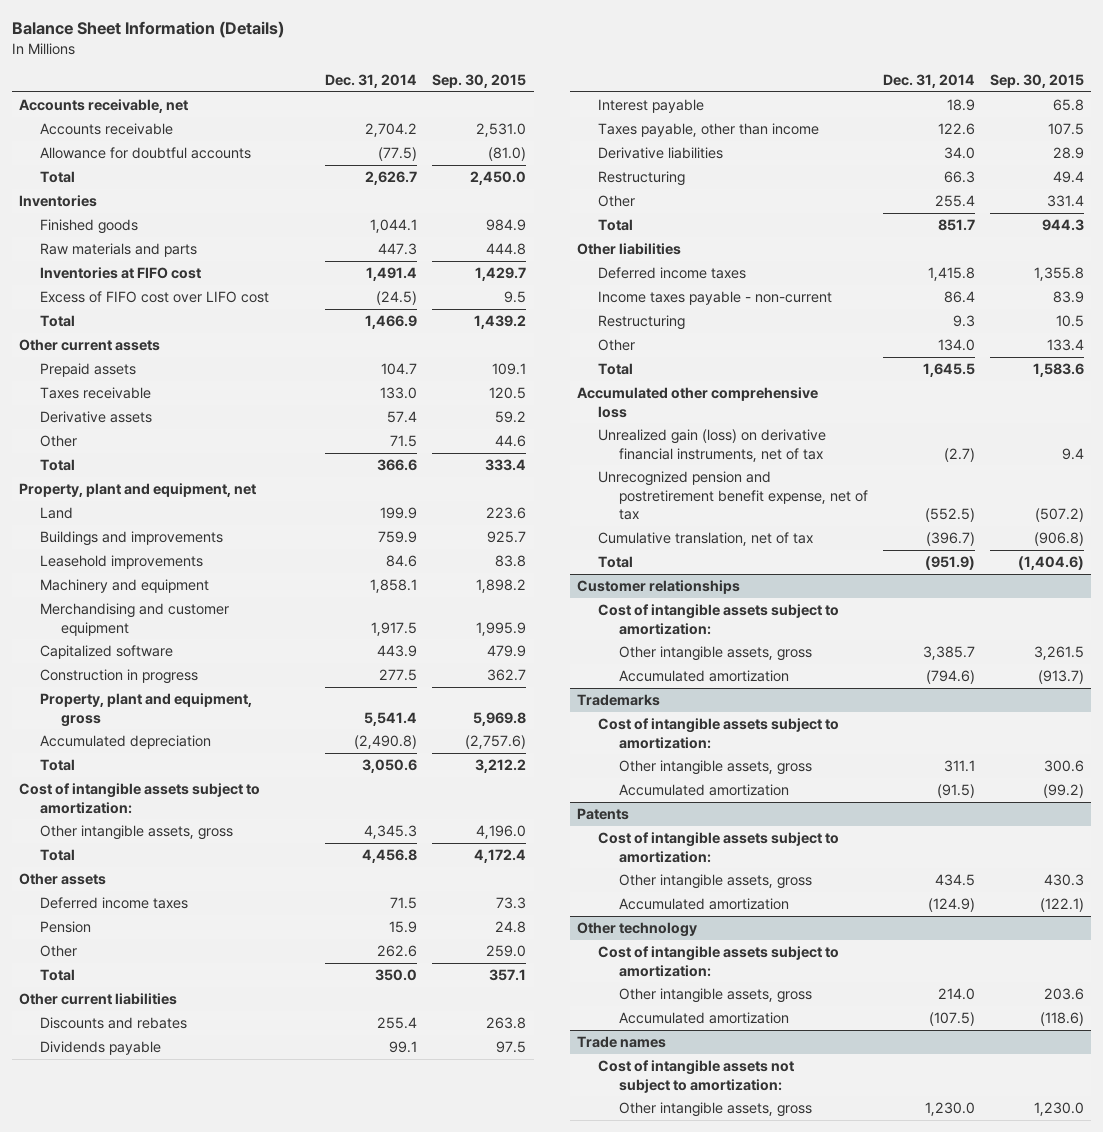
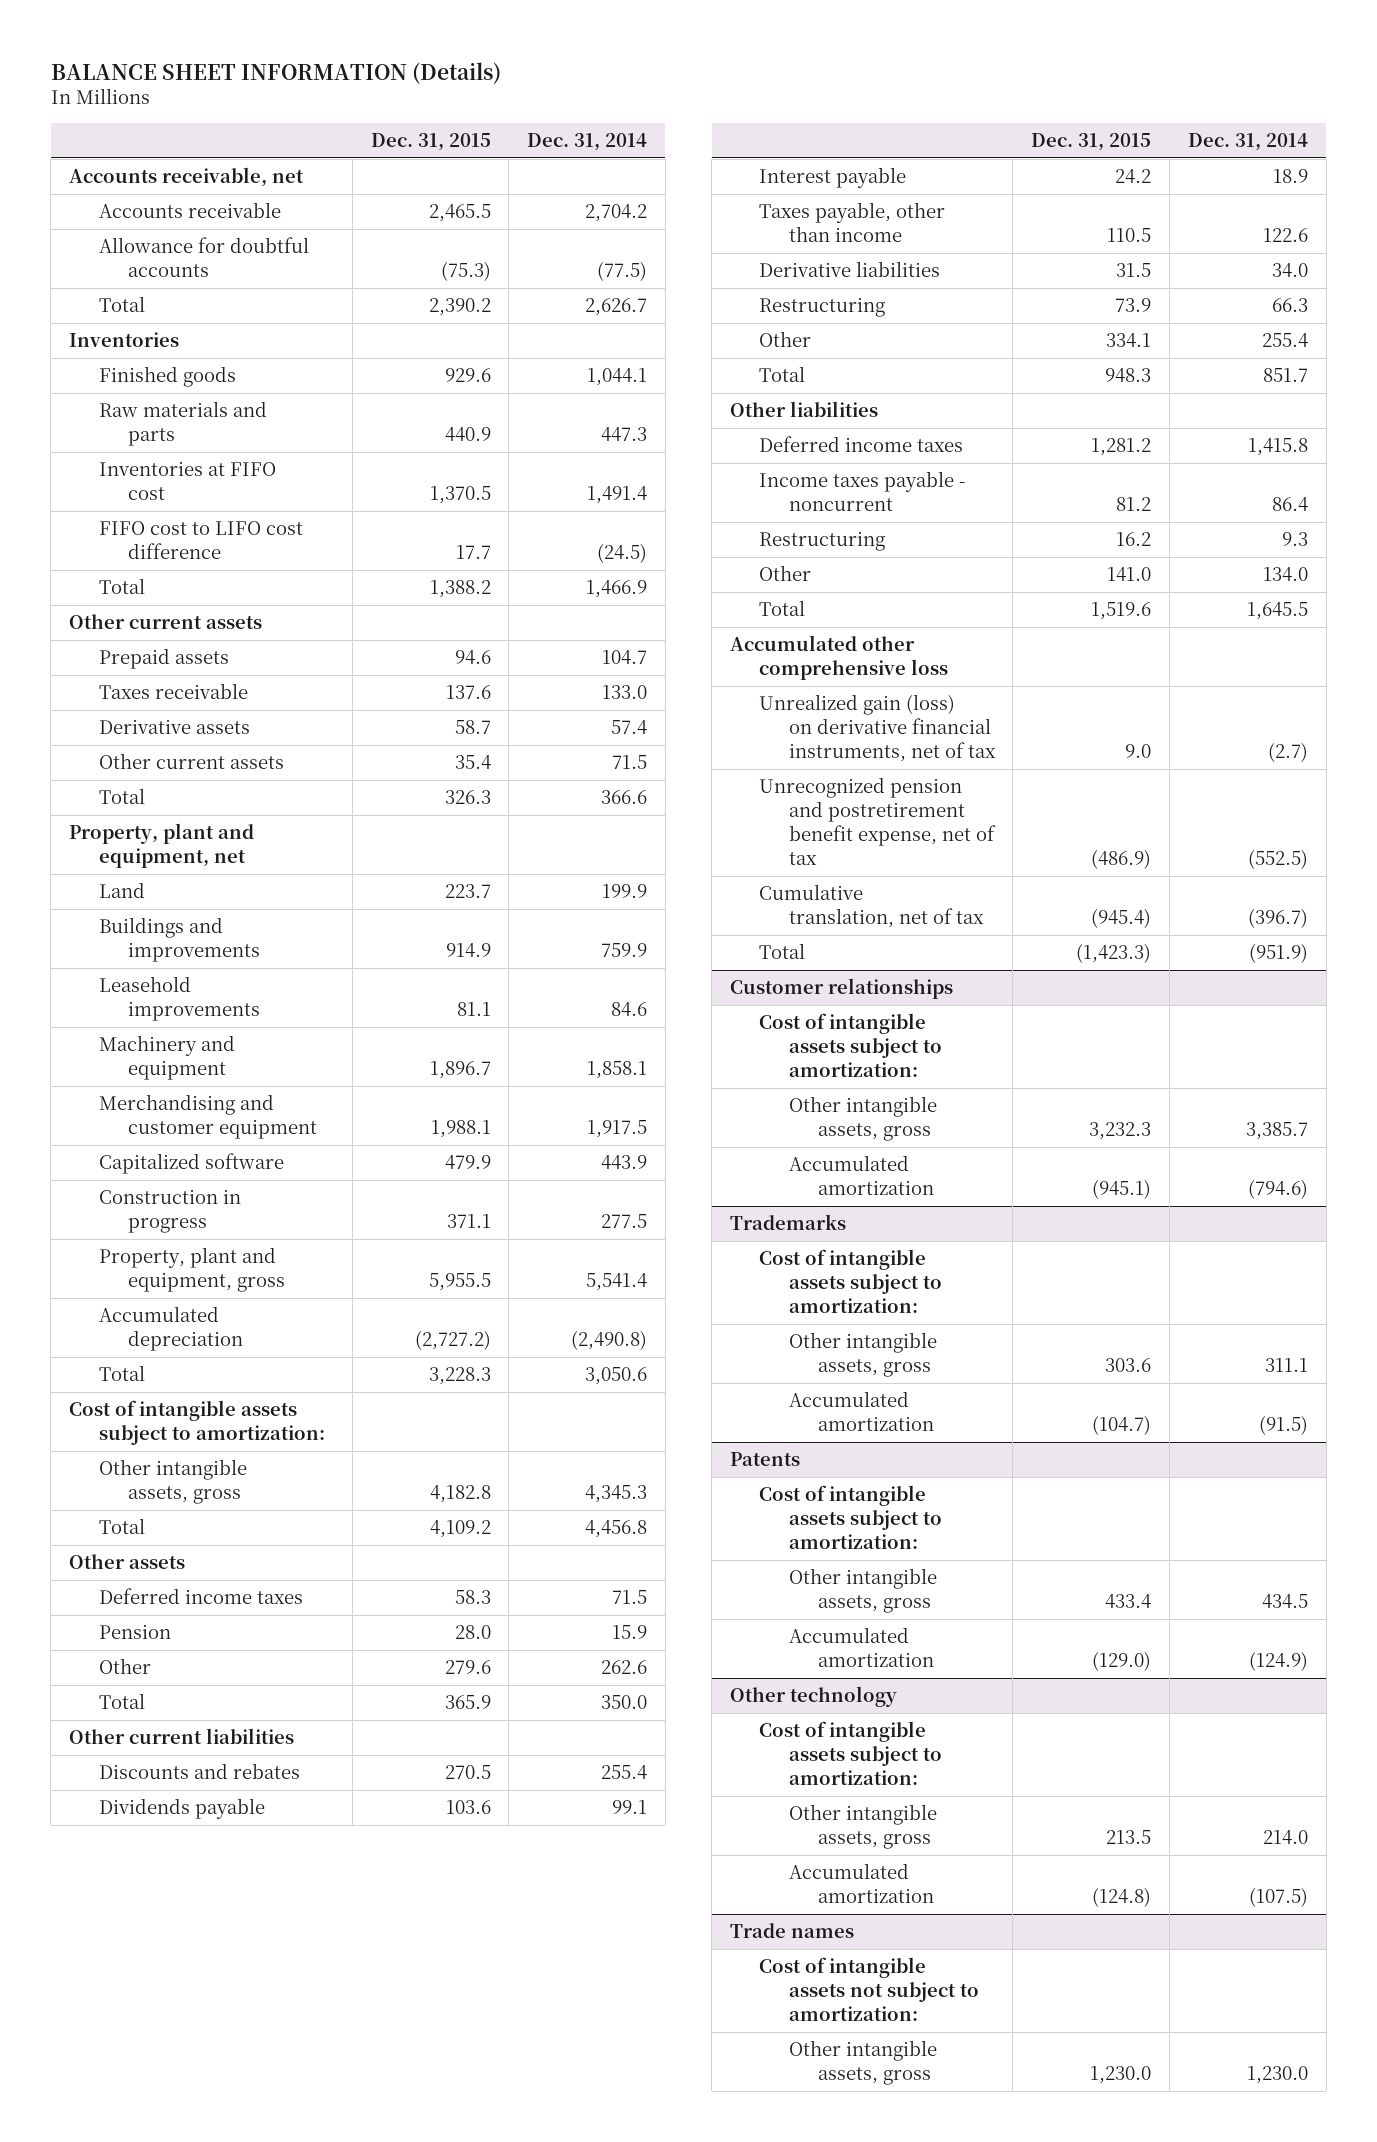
- Balance Sheet Information (Details)
+ BALANCE SHEET INFORMATION (Details)
- | Dec. 31, 2014 | Sep. 30, 2015
+ | Dec. 31, 2015 | Dec. 31, 2014
- Excess of FIFO cost over LIFO cost | (24.5) | 9.5
+ FIFO cost to LIFO cost difference | 17.7 | (24.5)
- Other | 71.5 | 44.6
+ Other current assets | 35.4 | 71.5
- Income taxes payable - non-current | 86.4 | 83.9
+ Income taxes payable - noncurrent | 81.2 | 86.4

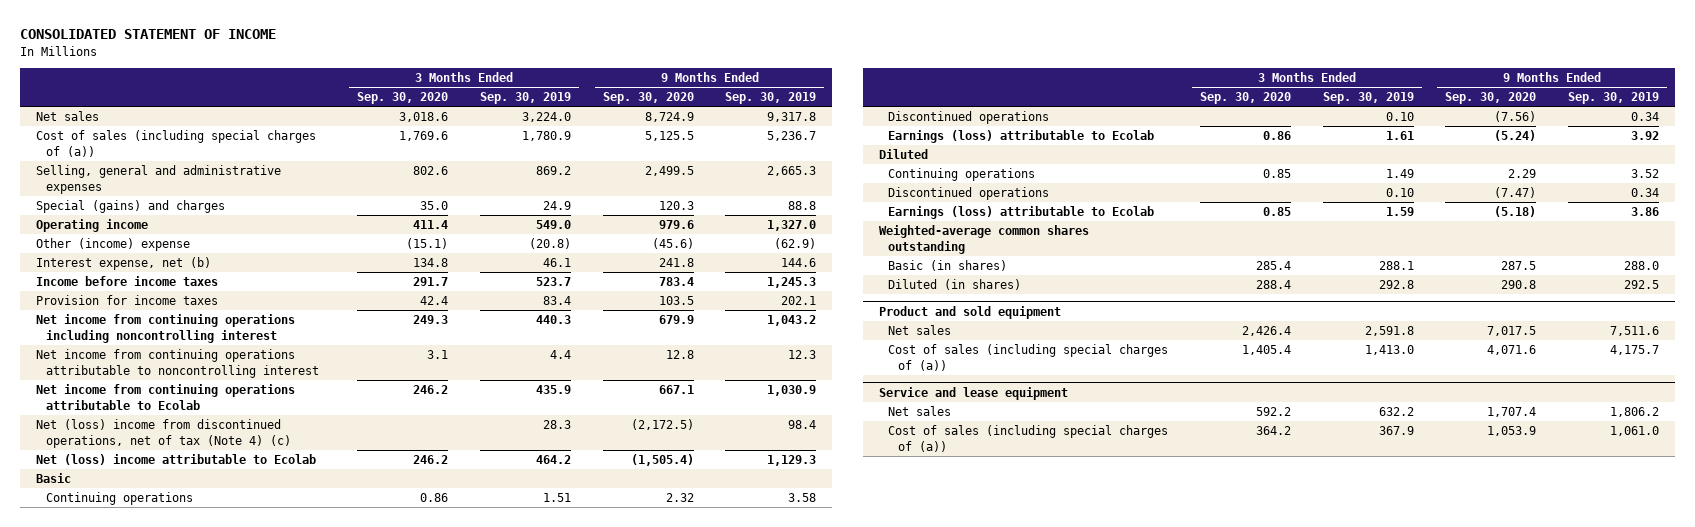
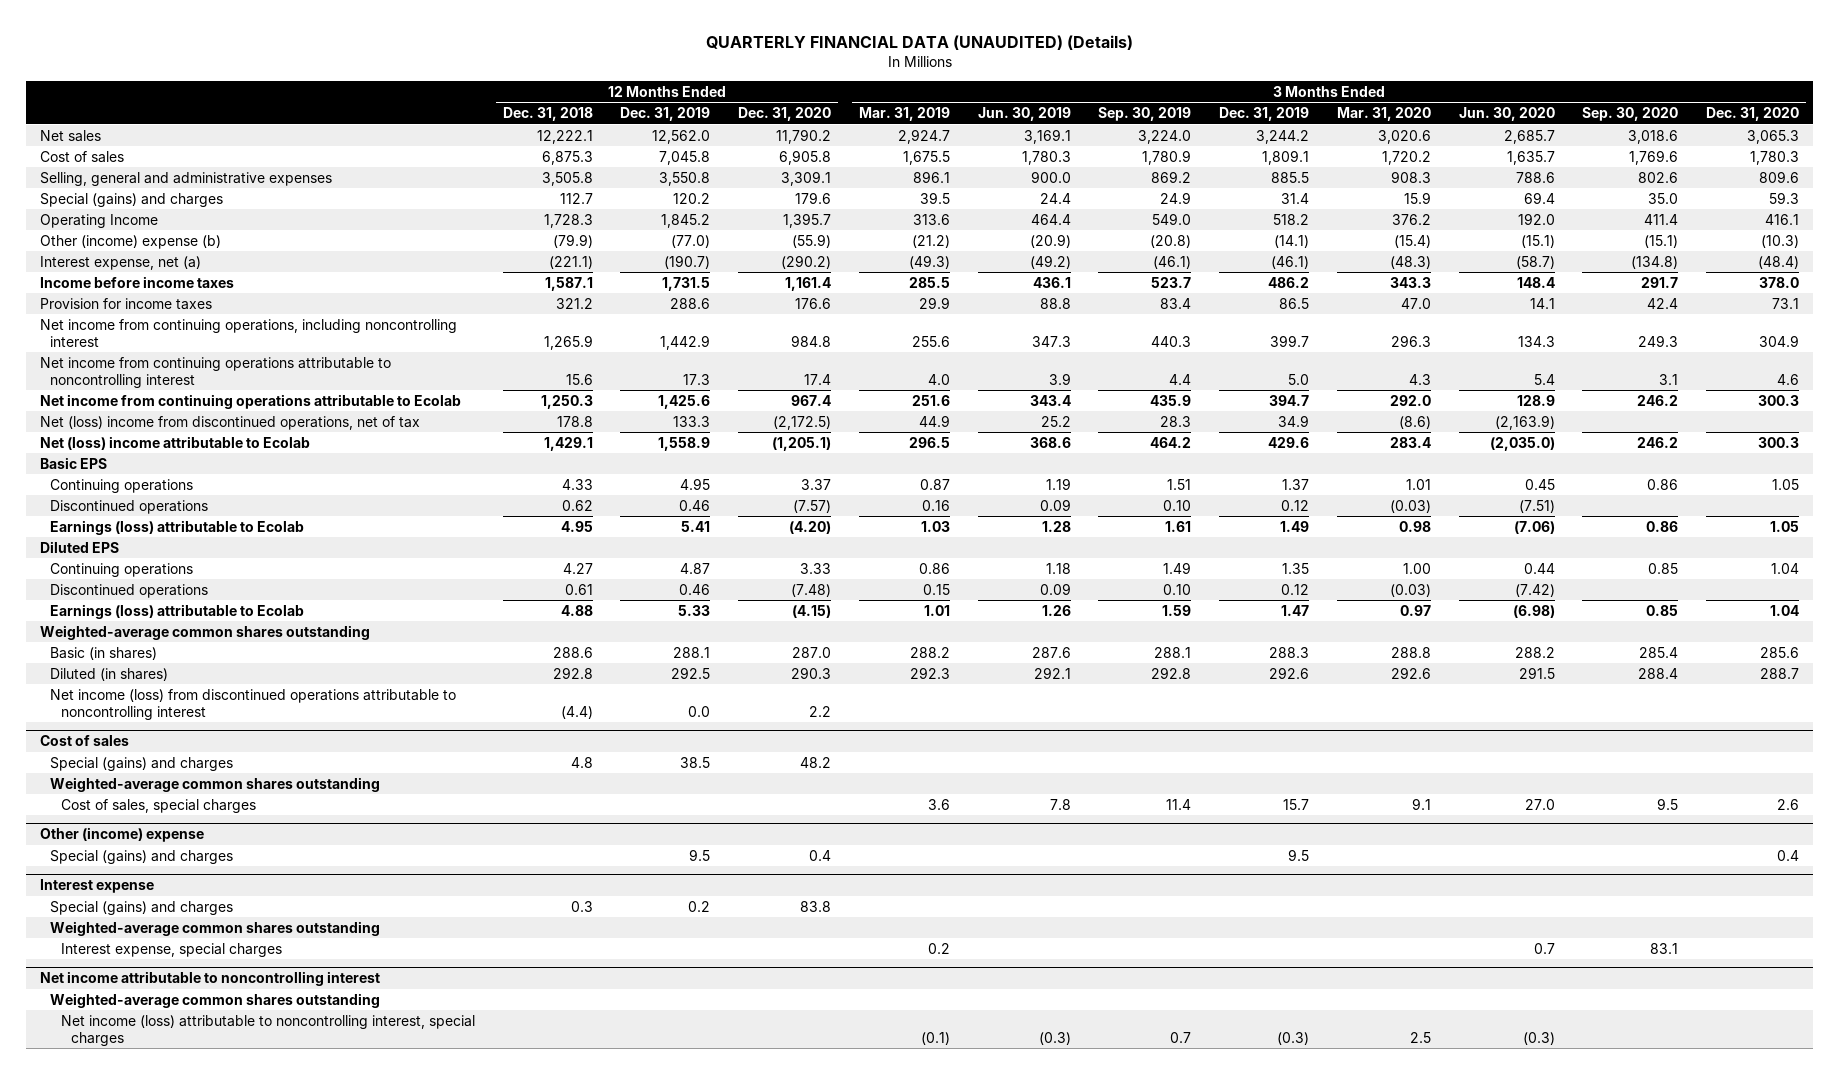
- CONSOLIDATED STATEMENT OF INCOME
+ QUARTERLY FINANCIAL DATA (UNAUDITED) (Details)
- | 3 Months Ended Sep. 30, 2020 | 3 Months Ended Sep. 30, 2019 | 9 Months Ended Sep. 30, 2020 | 9 Months Ended Sep. 30, 2019
+ | 12 Months Ended Dec. 31, 2018 | 12 Months Ended Dec. 31, 2019 | 12 Months Ended Dec. 31, 2020 | 3 Months Ended Mar. 31, 2019 | 3 Months Ended Jun. 30, 2019 | 3 Months Ended Sep. 30, 2019 | 3 Months Ended Dec. 31, 2019 | 3 Months Ended Mar. 31, 2020 | 3 Months Ended Jun. 30, 2020 | 3 Months Ended Sep. 30, 2020 | 3 Months Ended Dec. 31, 2020
- Cost of sales (including special charges of (a)) | 1,769.6 | 1,780.9 | 5,125.5 | 5,236.7
+ Cost of sales | 6,875.3 | 7,045.8 | 6,905.8 | 1,675.5 | 1,780.3 | 1,780.9 | 1,809.1 | 1,720.2 | 1,635.7 | 1,769.6 | 1,780.3
- Operating income | 411.4 | 549.0 | 979.6 | 1,327.0
- Other (income) expense | (15.1) | (20.8) | (45.6) | (62.9)
- Interest expense, net (b) | 134.8 | 46.1 | 241.8 | 144.6
+ Operating Income | 1,728.3 | 1,845.2 | 1,395.7 | 313.6 | 464.4 | 549.0 | 518.2 | 376.2 | 192.0 | 411.4 | 416.1
+ Other (income) expense (b) | (79.9) | (77.0) | (55.9) | (21.2) | (20.9) | (20.8) | (14.1) | (15.4) | (15.1) | (15.1) | (10.3)
+ Interest expense, net (a) | (221.1) | (190.7) | (290.2) | (49.3) | (49.2) | (46.1) | (46.1) | (48.3) | (58.7) | (134.8) | (48.4)
- Net income from continuing operations including noncontrolling interest | 249.3 | 440.3 | 679.9 | 1,043.2
+ Net income from continuing operations, including noncontrolling interest | 1,265.9 | 1,442.9 | 984.8 | 255.6 | 347.3 | 440.3 | 399.7 | 296.3 | 134.3 | 249.3 | 304.9
- Net (loss) income from discontinued operations, net of tax (Note 4) (c) | | 28.3 | (2,172.5) | 98.4
+ Net (loss) income from discontinued operations, net of tax | 178.8 | 133.3 | (2,172.5) | 44.9 | 25.2 | 28.3 | 34.9 | (8.6) | (2,163.9) | |
- Basic
+ Basic EPS
- Diluted
+ Diluted EPS
- Product and sold equipment
- Net sales | 2,426.4 | 2,591.8 | 7,017.5 | 7,511.6
- Cost of sales (including special charges of (a)) | 1,405.4 | 1,413.0 | 4,071.6 | 4,175.7
- Service and lease equipment
- Net sales | 592.2 | 632.2 | 1,707.4 | 1,806.2
- Cost of sales (including special charges of (a)) | 364.2 | 367.9 | 1,053.9 | 1,061.0
+ Net income (loss) from discontinued operations attributable to noncontrolling interest | (4.4) | 0.0 | 2.2 | | | | | | | |
+ Cost of sales
+ Special (gains) and charges | 4.8 | 38.5 | 48.2 | | | | | | | |
+ Weighted-average common shares outstanding
+ Cost of sales, special charges | | | | 3.6 | 7.8 | 11.4 | 15.7 | 9.1 | 27.0 | 9.5 | 2.6
+ Other (income) expense
+ Special (gains) and charges | | 9.5 | 0.4 | | | | 9.5 | | | | 0.4
+ Interest expense
+ Special (gains) and charges | 0.3 | 0.2 | 83.8 | | | | | | | |
+ Weighted-average common shares outstanding
+ Interest expense, special charges | | | | 0.2 | | | | | 0.7 | 83.1 |
+ Net income attributable to noncontrolling interest
+ Weighted-average common shares outstanding
+ Net income (loss) attributable to noncontrolling interest, special charges | | | | (0.1) | (0.3) | 0.7 | (0.3) | 2.5 | (0.3) | |

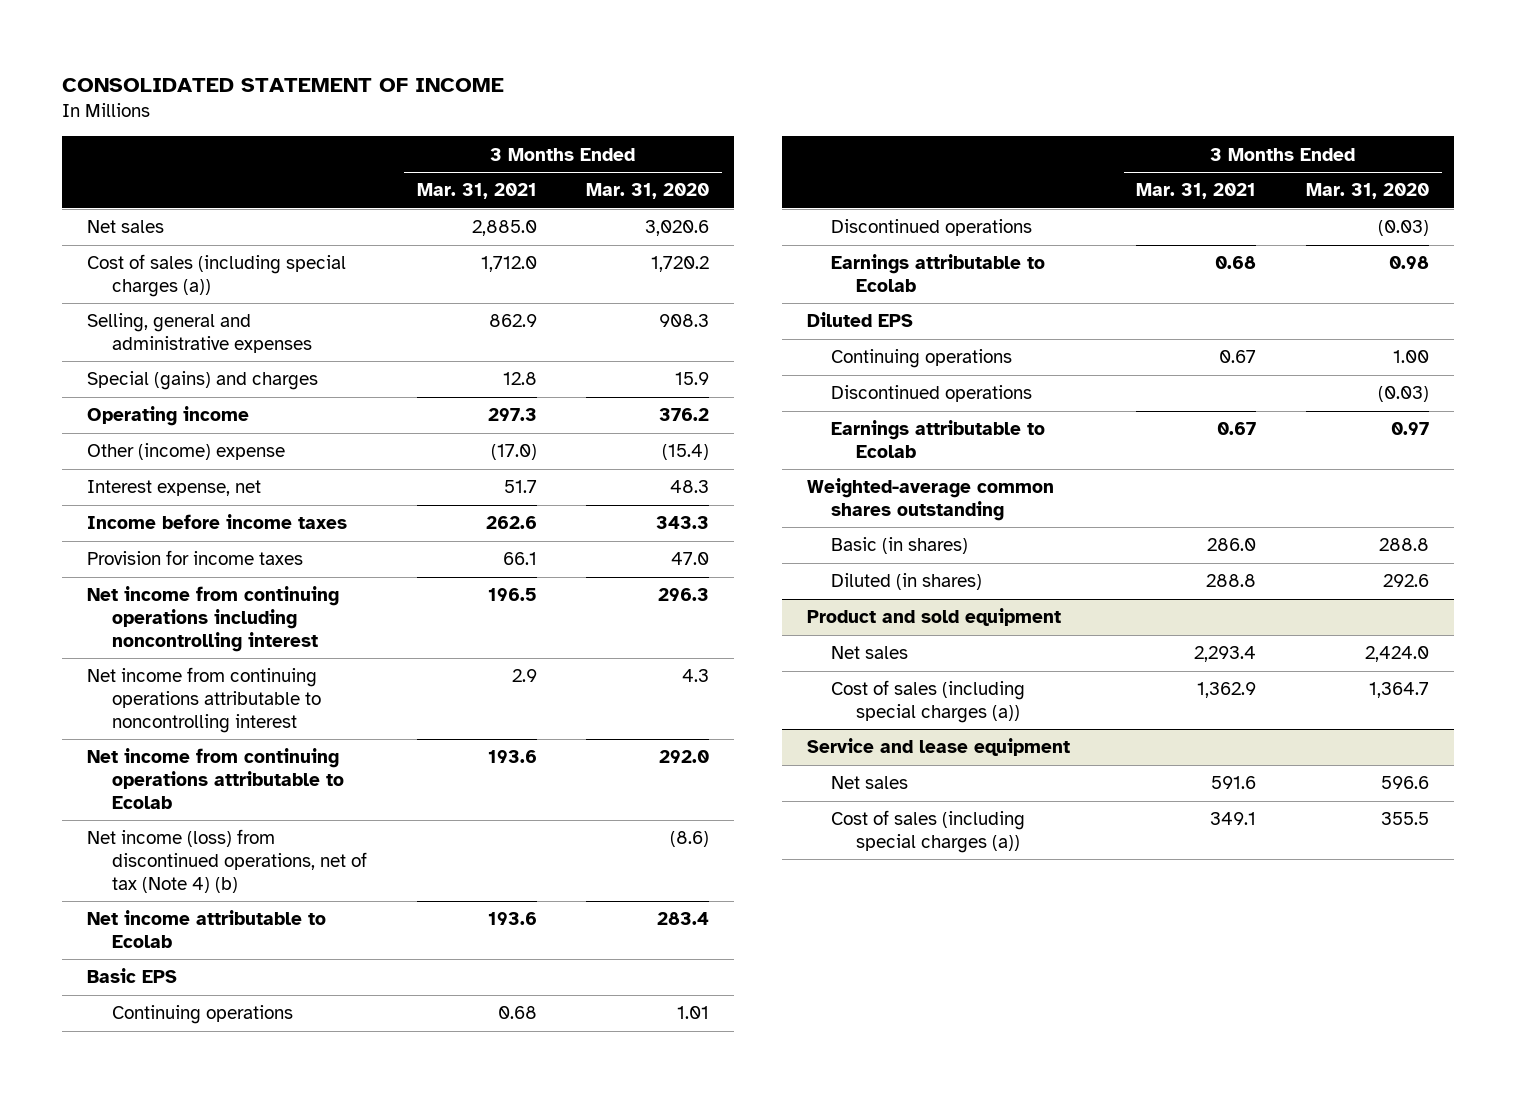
- QUARTERLY FINANCIAL DATA (UNAUDITED) (Details)
+ CONSOLIDATED STATEMENT OF INCOME
- | 12 Months Ended Dec. 31, 2018 | 12 Months Ended Dec. 31, 2019 | 12 Months Ended Dec. 31, 2020 | 3 Months Ended Mar. 31, 2019 | 3 Months Ended Jun. 30, 2019 | 3 Months Ended Sep. 30, 2019 | 3 Months Ended Dec. 31, 2019 | 3 Months Ended Mar. 31, 2020 | 3 Months Ended Jun. 30, 2020 | 3 Months Ended Sep. 30, 2020 | 3 Months Ended Dec. 31, 2020
+ | 3 Months Ended Mar. 31, 2021 | 3 Months Ended Mar. 31, 2020
- Cost of sales | 6,875.3 | 7,045.8 | 6,905.8 | 1,675.5 | 1,780.3 | 1,780.9 | 1,809.1 | 1,720.2 | 1,635.7 | 1,769.6 | 1,780.3
+ Cost of sales (including special charges (a)) | 1,712.0 | 1,720.2
- Operating Income | 1,728.3 | 1,845.2 | 1,395.7 | 313.6 | 464.4 | 549.0 | 518.2 | 376.2 | 192.0 | 411.4 | 416.1
- Other (income) expense (b) | (79.9) | (77.0) | (55.9) | (21.2) | (20.9) | (20.8) | (14.1) | (15.4) | (15.1) | (15.1) | (10.3)
- Interest expense, net (a) | (221.1) | (190.7) | (290.2) | (49.3) | (49.2) | (46.1) | (46.1) | (48.3) | (58.7) | (134.8) | (48.4)
+ Operating income | 297.3 | 376.2
+ Other (income) expense | (17.0) | (15.4)
+ Interest expense, net | 51.7 | 48.3
- Net income from continuing operations, including noncontrolling interest | 1,265.9 | 1,442.9 | 984.8 | 255.6 | 347.3 | 440.3 | 399.7 | 296.3 | 134.3 | 249.3 | 304.9
+ Net income from continuing operations including noncontrolling interest | 196.5 | 296.3
- Net (loss) income from discontinued operations, net of tax | 178.8 | 133.3 | (2,172.5) | 44.9 | 25.2 | 28.3 | 34.9 | (8.6) | (2,163.9) | |
- Net (loss) income attributable to Ecolab | 1,429.1 | 1,558.9 | (1,205.1) | 296.5 | 368.6 | 464.2 | 429.6 | 283.4 | (2,035.0) | 246.2 | 300.3
+ Net income (loss) from discontinued operations, net of tax (Note 4) (b) | | (8.6)
+ Net income attributable to Ecolab | 193.6 | 283.4
- Earnings (loss) attributable to Ecolab | 4.95 | 5.41 | (4.20) | 1.03 | 1.28 | 1.61 | 1.49 | 0.98 | (7.06) | 0.86 | 1.05
+ Earnings attributable to Ecolab | 0.68 | 0.98
- Earnings (loss) attributable to Ecolab | 4.88 | 5.33 | (4.15) | 1.01 | 1.26 | 1.59 | 1.47 | 0.97 | (6.98) | 0.85 | 1.04
+ Earnings attributable to Ecolab | 0.67 | 0.97
- Net income (loss) from discontinued operations attributable to noncontrolling interest | (4.4) | 0.0 | 2.2 | | | | | | | |
- Cost of sales
- Special (gains) and charges | 4.8 | 38.5 | 48.2 | | | | | | | |
- Weighted-average common shares outstanding
- Cost of sales, special charges | | | | 3.6 | 7.8 | 11.4 | 15.7 | 9.1 | 27.0 | 9.5 | 2.6
- Other (income) expense
- Special (gains) and charges | | 9.5 | 0.4 | | | | 9.5 | | | | 0.4
- Interest expense
- Special (gains) and charges | 0.3 | 0.2 | 83.8 | | | | | | | |
- Weighted-average common shares outstanding
- Interest expense, special charges | | | | 0.2 | | | | | 0.7 | 83.1 |
- Net income attributable to noncontrolling interest
- Weighted-average common shares outstanding
- Net income (loss) attributable to noncontrolling interest, special charges | | | | (0.1) | (0.3) | 0.7 | (0.3) | 2.5 | (0.3) | |
+ Product and sold equipment
+ Net sales | 2,293.4 | 2,424.0
+ Cost of sales (including special charges (a)) | 1,362.9 | 1,364.7
+ Service and lease equipment
+ Net sales | 591.6 | 596.6
+ Cost of sales (including special charges (a)) | 349.1 | 355.5

